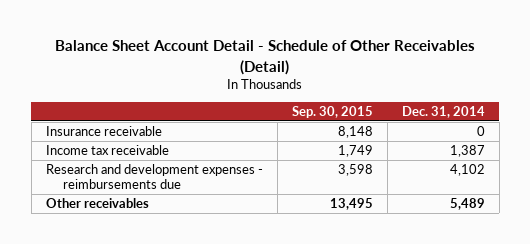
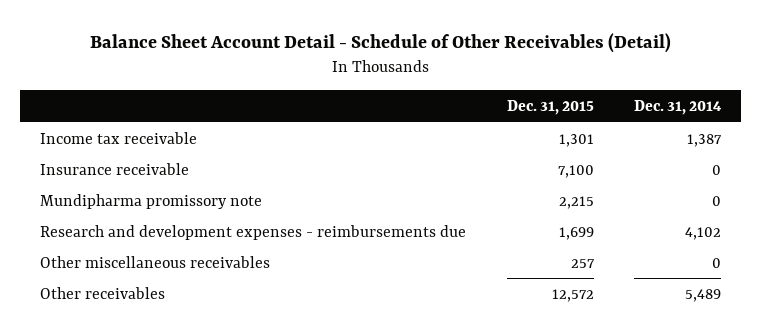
- | Sep. 30, 2015 | Dec. 31, 2014
+ | Dec. 31, 2015 | Dec. 31, 2014
moved down: Insurance receivable | 7,100 | 0
+ Mundipharma promissory note | 2,215 | 0
+ Other miscellaneous receivables | 257 | 0

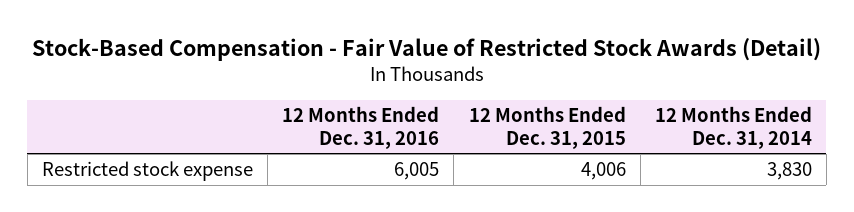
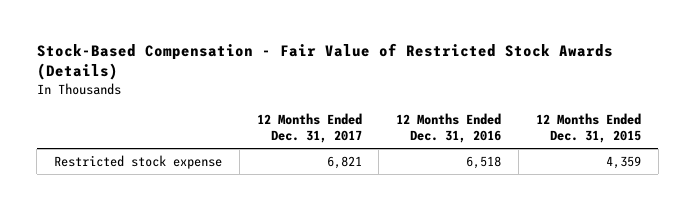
- Stock-Based Compensation - Fair Value of Restricted Stock Awards (Detail)
+ Stock-Based Compensation - Fair Value of Restricted Stock Awards (Details)
- | 12 Months Ended Dec. 31, 2016 | 12 Months Ended Dec. 31, 2015 | 12 Months Ended Dec. 31, 2014
+ | 12 Months Ended Dec. 31, 2017 | 12 Months Ended Dec. 31, 2016 | 12 Months Ended Dec. 31, 2015
- Restricted stock expense | 6,005 | 4,006 | 3,830
+ Restricted stock expense | 6,821 | 6,518 | 4,359

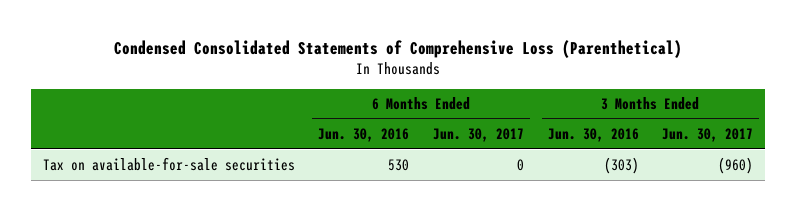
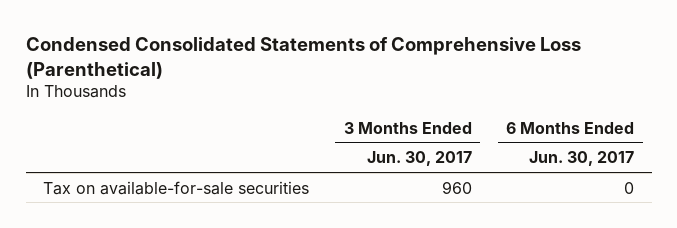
- | 6 Months Ended Jun. 30, 2016 | 6 Months Ended Jun. 30, 2017 | 3 Months Ended Jun. 30, 2016 | 3 Months Ended Jun. 30, 2017
+ | 3 Months Ended Jun. 30, 2017 | 6 Months Ended Jun. 30, 2017
- Tax on available-for-sale securities | 530 | 0 | (303) | (960)
+ Tax on available-for-sale securities | 960 | 0

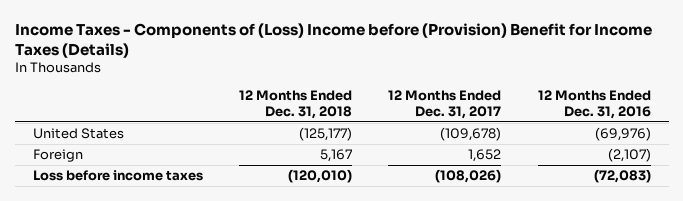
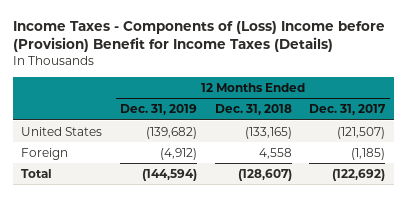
- | 12 Months Ended Dec. 31, 2018 | 12 Months Ended Dec. 31, 2017 | 12 Months Ended Dec. 31, 2016
+ | 12 Months Ended Dec. 31, 2019 | 12 Months Ended Dec. 31, 2018 | 12 Months Ended Dec. 31, 2017
- United States | (125,177) | (109,678) | (69,976)
- Foreign | 5,167 | 1,652 | (2,107)
- Loss before income taxes | (120,010) | (108,026) | (72,083)
+ United States | (139,682) | (133,165) | (121,507)
+ Foreign | (4,912) | 4,558 | (1,185)
+ Total | (144,594) | (128,607) | (122,692)

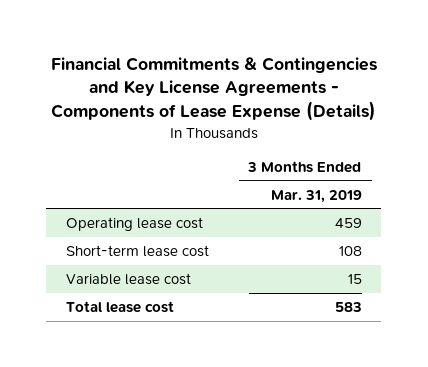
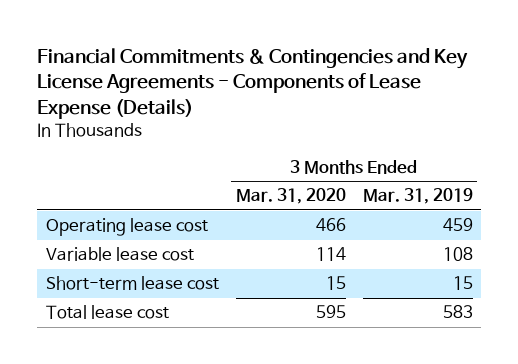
- | 3 Months Ended Mar. 31, 2019
+ | 3 Months Ended Mar. 31, 2020 | 3 Months Ended Mar. 31, 2019
- Short-term lease cost | 108
- Variable lease cost | 15
+ Variable lease cost | 114 | 108
+ Short-term lease cost | 15 | 15

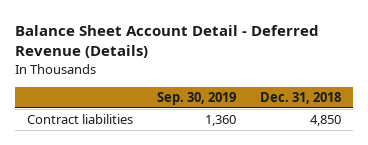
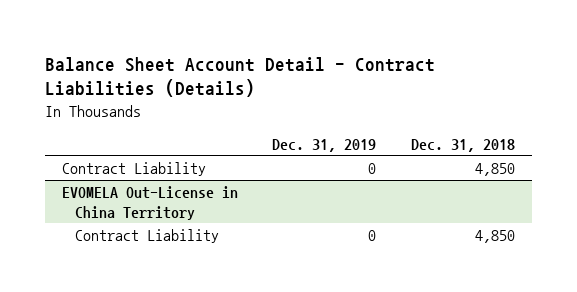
- Balance Sheet Account Detail - Deferred Revenue (Details)
+ Balance Sheet Account Detail - Contract Liabilities (Details)
- | Sep. 30, 2019 | Dec. 31, 2018
+ | Dec. 31, 2019 | Dec. 31, 2018
- Contract liabilities | 1,360 | 4,850
+ Contract Liability | 0 | 4,850
+ EVOMELA Out-License in China Territory
+ Contract Liability | 0 | 4,850

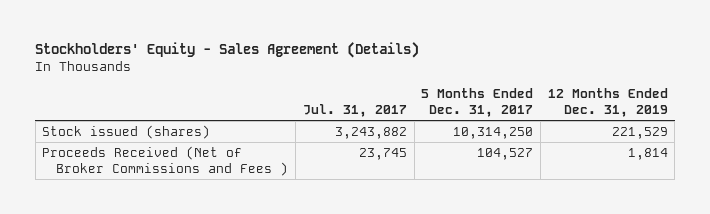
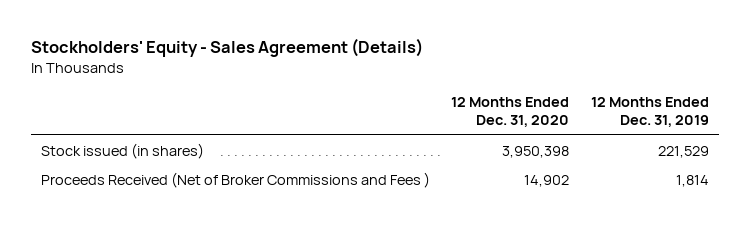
- | Jul. 31, 2017 | 5 Months Ended Dec. 31, 2017 | 12 Months Ended Dec. 31, 2019
+ | 12 Months Ended Dec. 31, 2020 | 12 Months Ended Dec. 31, 2019
- Stock issued (shares) | 3,243,882 | 10,314,250 | 221,529
+ Stock issued (in shares) | 3,950,398 | 221,529

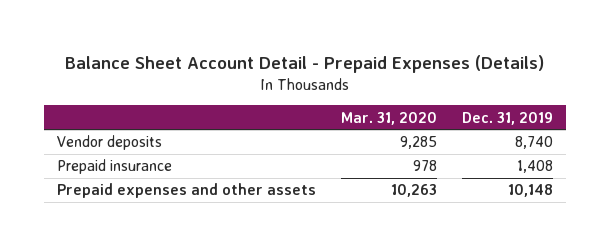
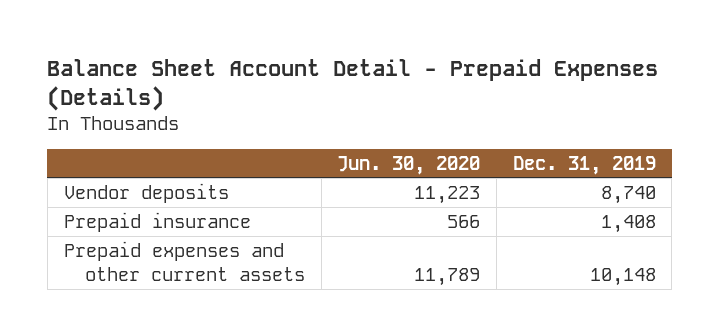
- | Mar. 31, 2020 | Dec. 31, 2019
+ | Jun. 30, 2020 | Dec. 31, 2019
- Prepaid expenses and other assets | 10,263 | 10,148
+ Prepaid expenses and other current assets | 11,789 | 10,148

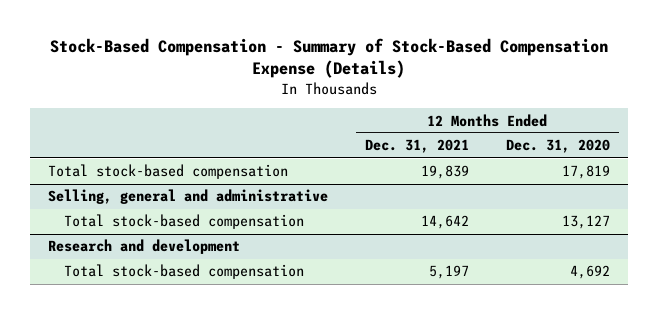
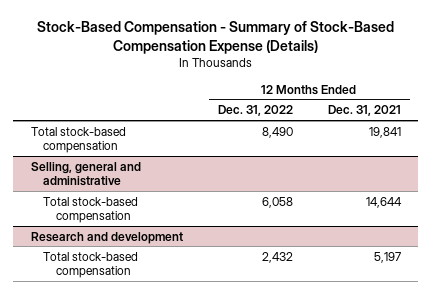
- | 12 Months Ended Dec. 31, 2021 | 12 Months Ended Dec. 31, 2020
+ | 12 Months Ended Dec. 31, 2022 | 12 Months Ended Dec. 31, 2021
- Total stock-based compensation | 19,839 | 17,819
+ Total stock-based compensation | 8,490 | 19,841
@ Selling, general and administrative
- Total stock-based compensation | 14,642 | 13,127
+ Total stock-based compensation | 6,058 | 14,644

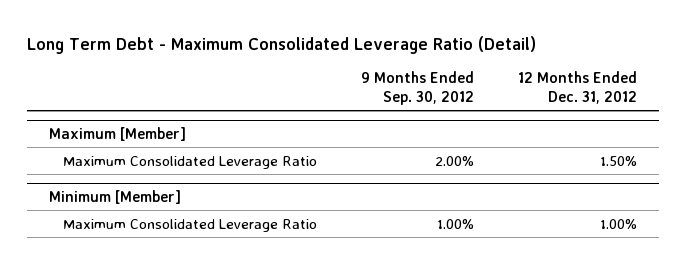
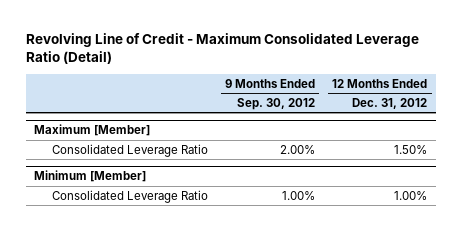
- Long Term Debt - Maximum Consolidated Leverage Ratio (Detail)
+ Revolving Line of Credit - Maximum Consolidated Leverage Ratio (Detail)
@ Maximum [Member]
- Maximum Consolidated Leverage Ratio | 2.00% | 1.50%
+ Consolidated Leverage Ratio | 2.00% | 1.50%
@ Minimum [Member]
- Maximum Consolidated Leverage Ratio | 1.00% | 1.00%
+ Consolidated Leverage Ratio | 1.00% | 1.00%

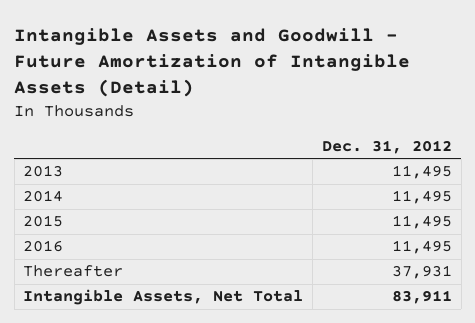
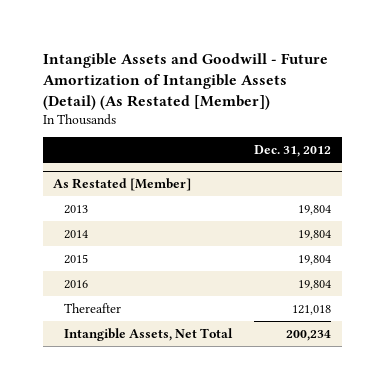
- Intangible Assets and Goodwill - Future Amortization of Intangible Assets (Detail)
+ Intangible Assets and Goodwill - Future Amortization of Intangible Assets (Detail) (As Restated [Member])
- 2013 | 11,495
- 2014 | 11,495
- 2015 | 11,495
- 2016 | 11,495
- Thereafter | 37,931
- Intangible Assets, Net Total | 83,911
+ As Restated [Member]
+ 2013 | 19,804
+ 2014 | 19,804
+ 2015 | 19,804
+ 2016 | 19,804
+ Thereafter | 121,018
+ Intangible Assets, Net Total | 200,234

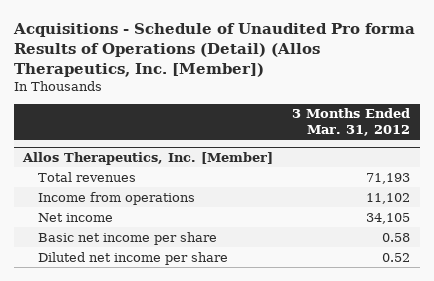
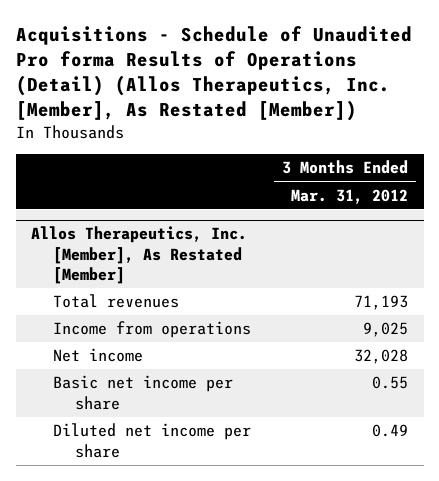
- Acquisitions - Schedule of Unaudited Pro forma Results of Operations (Detail) (Allos Therapeutics, Inc. [Member])
+ Acquisitions - Schedule of Unaudited Pro forma Results of Operations (Detail) (Allos Therapeutics, Inc. [Member], As Restated [Member])
- Allos Therapeutics, Inc. [Member]
+ Allos Therapeutics, Inc. [Member], As Restated [Member]
- Income from operations | 11,102
- Net income | 34,105
- Basic net income per share | 0.58
- Diluted net income per share | 0.52
+ Income from operations | 9,025
+ Net income | 32,028
+ Basic net income per share | 0.55
+ Diluted net income per share | 0.49

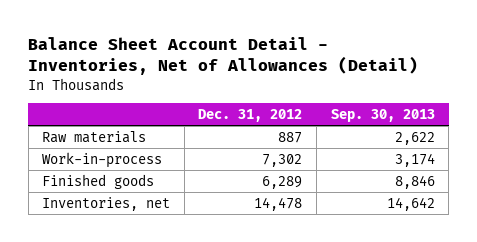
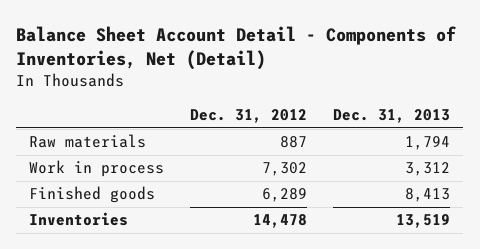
- Balance Sheet Account Detail - Inventories, Net of Allowances (Detail)
+ Balance Sheet Account Detail - Components of Inventories, Net (Detail)
- | Dec. 31, 2012 | Sep. 30, 2013
+ | Dec. 31, 2012 | Dec. 31, 2013
- Work-in-process | 7,302 | 3,174
+ Work in process | 7,302 | 3,312
- Inventories, net | 14,478 | 14,642
+ Inventories | 14,478 | 13,519

